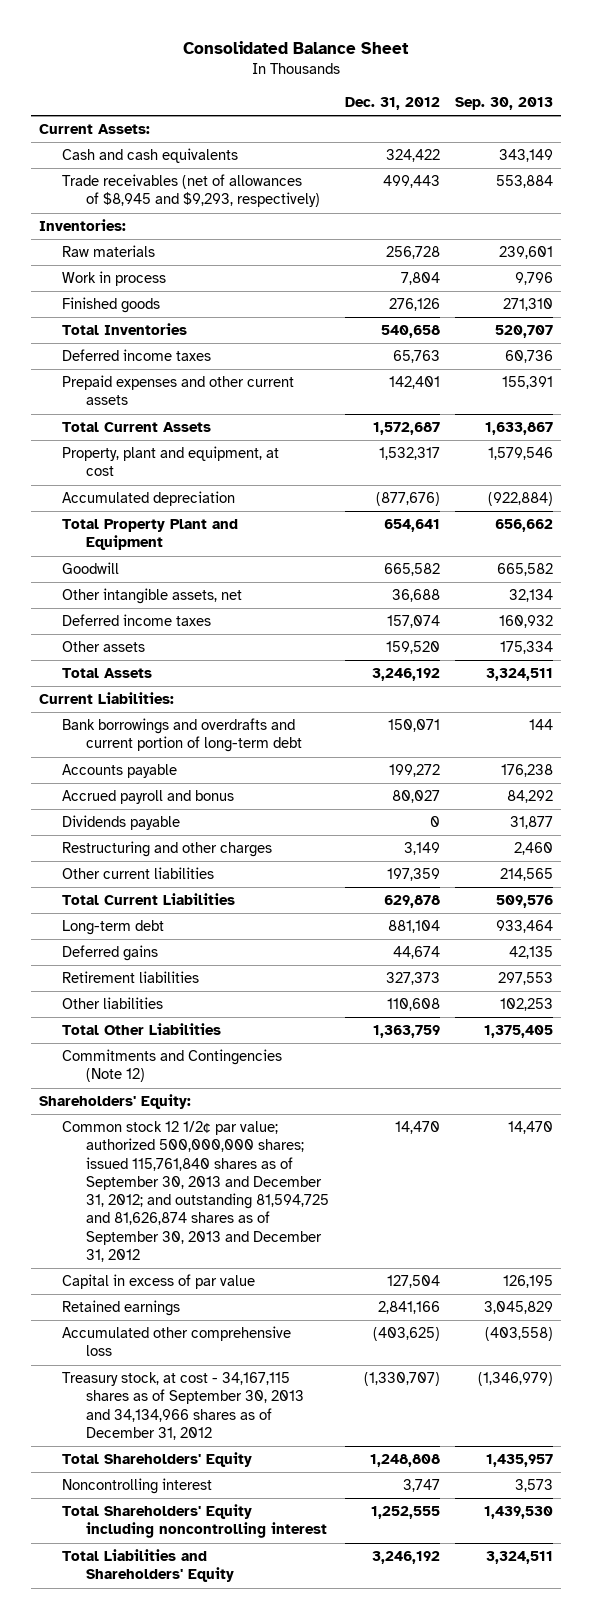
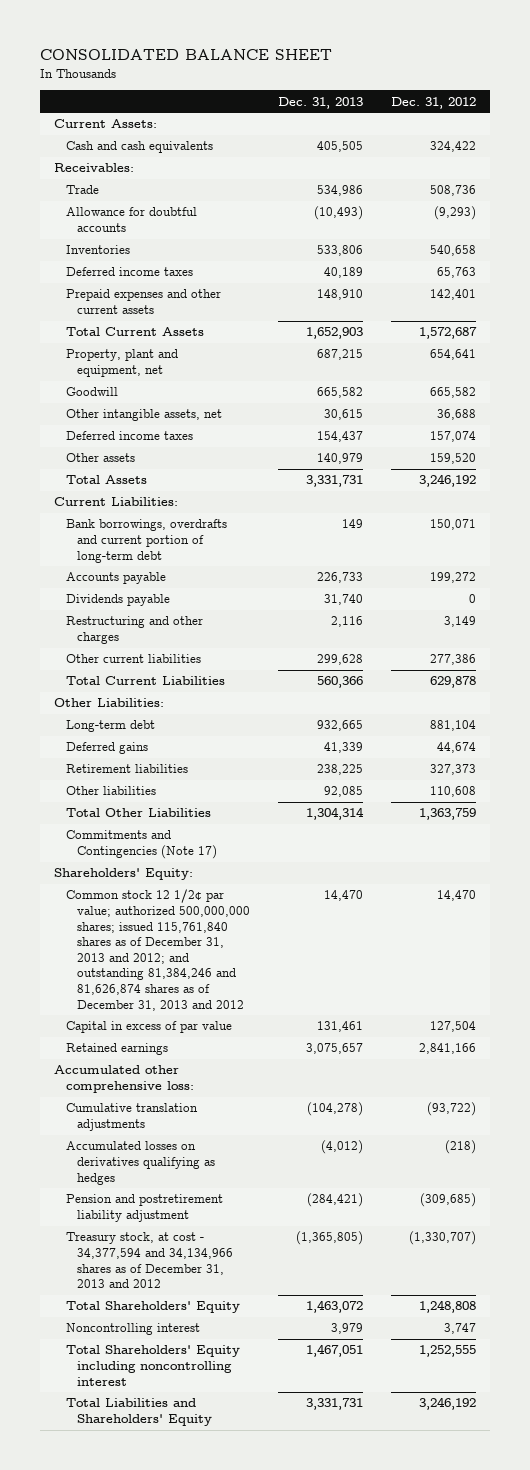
- Consolidated Balance Sheet
+ CONSOLIDATED BALANCE SHEET
- | Dec. 31, 2012 | Sep. 30, 2013
+ | Dec. 31, 2013 | Dec. 31, 2012
- Trade receivables (net of allowances of $8,945 and $9,293, respectively) | 499,443 | 553,884
- Inventories:
- Raw materials | 256,728 | 239,601
- Work in process | 7,804 | 9,796
- Finished goods | 276,126 | 271,310
- Total Inventories | 540,658 | 520,707
+ Receivables:
+ Trade | 534,986 | 508,736
+ Allowance for doubtful accounts | (10,493) | (9,293)
+ Inventories | 533,806 | 540,658
- Property, plant and equipment, at cost | 1,532,317 | 1,579,546
- Accumulated depreciation | (877,676) | (922,884)
- Total Property Plant and Equipment | 654,641 | 656,662
+ Property, plant and equipment, net | 687,215 | 654,641
- Bank borrowings and overdrafts and current portion of long-term debt | 150,071 | 144
+ Bank borrowings, overdrafts and current portion of long-term debt | 149 | 150,071
- Accrued payroll and bonus | 80,027 | 84,292
- Other current liabilities | 197,359 | 214,565
+ Other current liabilities | 299,628 | 277,386
+ Other Liabilities:
- Commitments and Contingencies (Note 12)
+ Commitments and Contingencies (Note 17)
- Common stock 12 1/2¢ par value; authorized 500,000,000 shares; issued 115,761,840 shares as of September 30, 2013 and December 31, 2012; and outstanding 81,594,725 and 81,626,874 shares as of September 30, 2013 and December 31, 2012 | 14,470 | 14,470
+ Common stock 12 1/2¢ par value; authorized 500,000,000 shares; issued 115,761,840 shares as of December 31, 2013 and 2012; and outstanding 81,384,246 and 81,626,874 shares as of December 31, 2013 and 2012 | 14,470 | 14,470
- Accumulated other comprehensive loss | (403,625) | (403,558)
- Treasury stock, at cost - 34,167,115 shares as of September 30, 2013 and 34,134,966 shares as of December 31, 2012 | (1,330,707) | (1,346,979)
+ Accumulated other comprehensive loss:
+ Cumulative translation adjustments | (104,278) | (93,722)
+ Accumulated losses on derivatives qualifying as hedges | (4,012) | (218)
+ Pension and postretirement liability adjustment | (284,421) | (309,685)
+ Treasury stock, at cost - 34,377,594 and 34,134,966 shares as of December 31, 2013 and 2012 | (1,365,805) | (1,330,707)

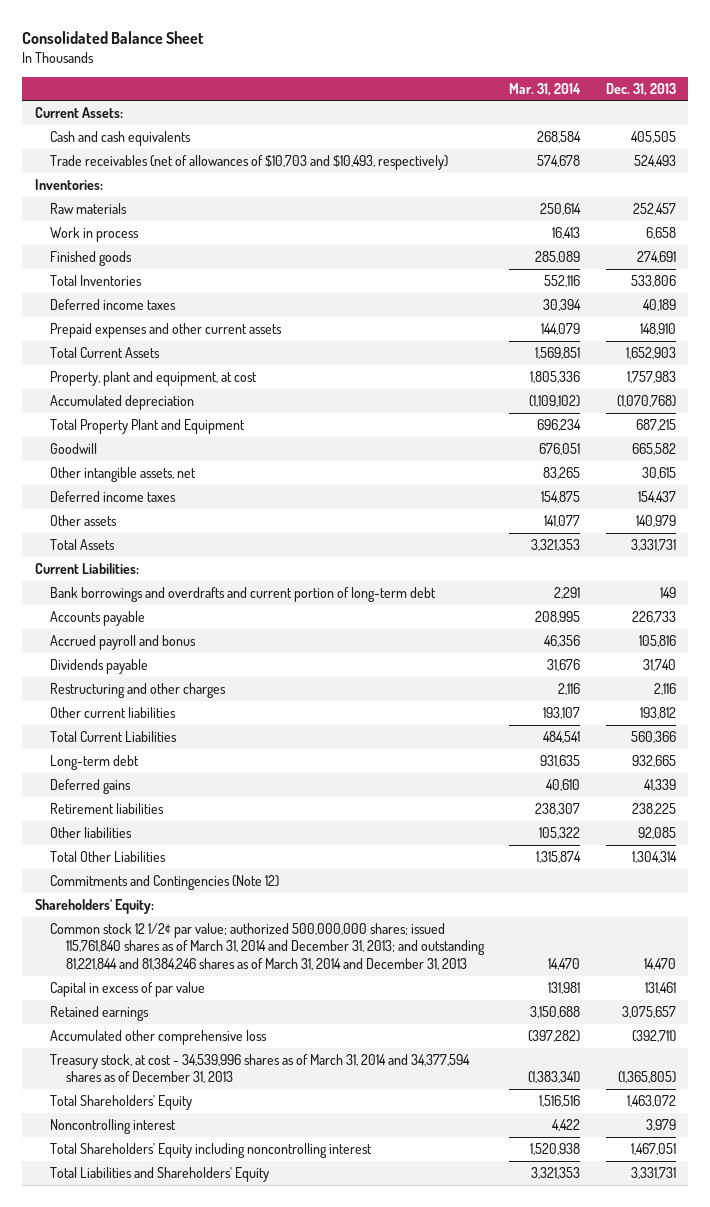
- CONSOLIDATED BALANCE SHEET
+ Consolidated Balance Sheet
- | Dec. 31, 2013 | Dec. 31, 2012
+ | Mar. 31, 2014 | Dec. 31, 2013
- Receivables:
- Trade | 534,986 | 508,736
- Allowance for doubtful accounts | (10,493) | (9,293)
- Inventories | 533,806 | 540,658
+ Trade receivables (net of allowances of $10,703 and $10,493, respectively) | 574,678 | 524,493
+ Inventories:
+ Raw materials | 250,614 | 252,457
+ Work in process | 16,413 | 6,658
+ Finished goods | 285,089 | 274,691
+ Total Inventories | 552,116 | 533,806
- Property, plant and equipment, net | 687,215 | 654,641
+ Property, plant and equipment, at cost | 1,805,336 | 1,757,983
+ Accumulated depreciation | (1,109,102) | (1,070,768)
+ Total Property Plant and Equipment | 696,234 | 687,215
- Bank borrowings, overdrafts and current portion of long-term debt | 149 | 150,071
+ Bank borrowings and overdrafts and current portion of long-term debt | 2,291 | 149
+ Accrued payroll and bonus | 46,356 | 105,816
- Other current liabilities | 299,628 | 277,386
+ Other current liabilities | 193,107 | 193,812
- Other Liabilities:
- Commitments and Contingencies (Note 17)
+ Commitments and Contingencies (Note 12)
- Common stock 12 1/2¢ par value; authorized 500,000,000 shares; issued 115,761,840 shares as of December 31, 2013 and 2012; and outstanding 81,384,246 and 81,626,874 shares as of December 31, 2013 and 2012 | 14,470 | 14,470
+ Common stock 12 1/2¢ par value; authorized 500,000,000 shares; issued 115,761,840 shares as of March 31, 2014 and December 31, 2013; and outstanding 81,221,844 and 81,384,246 shares as of March 31, 2014 and December 31, 2013 | 14,470 | 14,470
- Accumulated other comprehensive loss:
- Cumulative translation adjustments | (104,278) | (93,722)
- Accumulated losses on derivatives qualifying as hedges | (4,012) | (218)
- Pension and postretirement liability adjustment | (284,421) | (309,685)
- Treasury stock, at cost - 34,377,594 and 34,134,966 shares as of December 31, 2013 and 2012 | (1,365,805) | (1,330,707)
+ Accumulated other comprehensive loss | (397,282) | (392,711)
+ Treasury stock, at cost - 34,539,996 shares as of March 31, 2014 and 34,377,594 shares as of December 31, 2013 | (1,383,341) | (1,365,805)

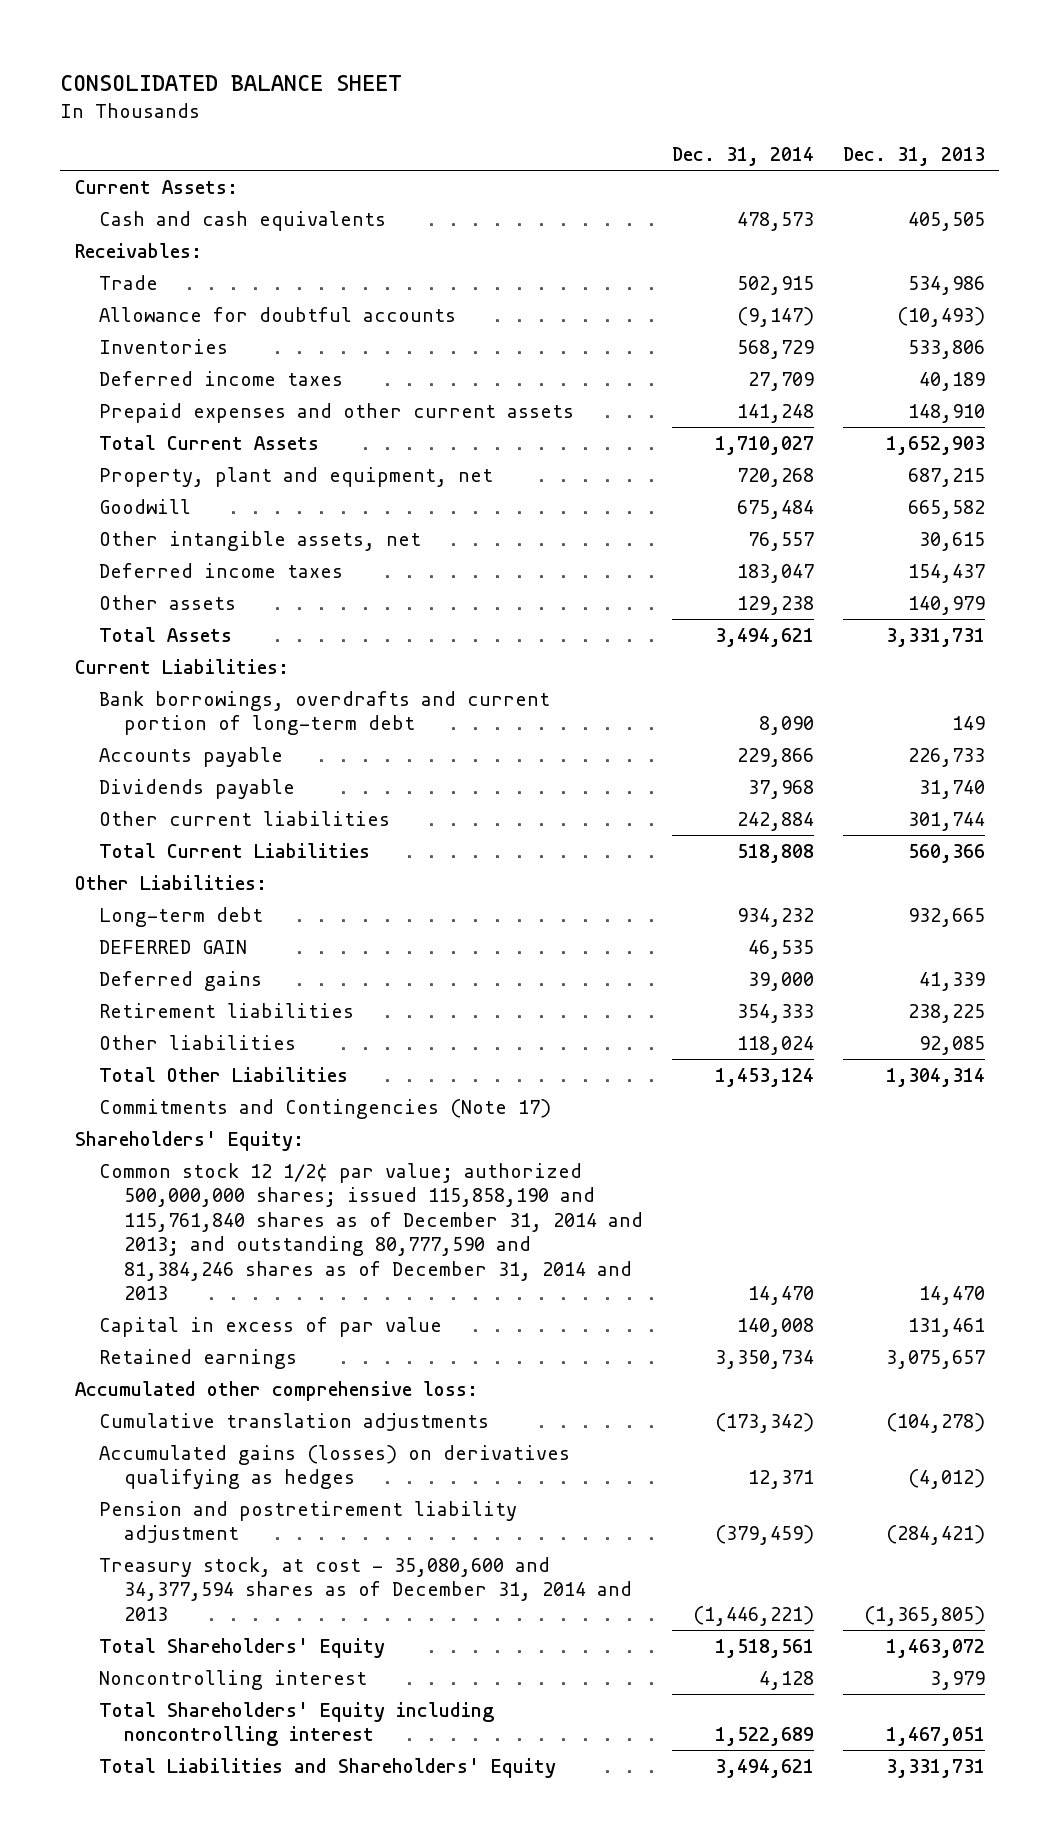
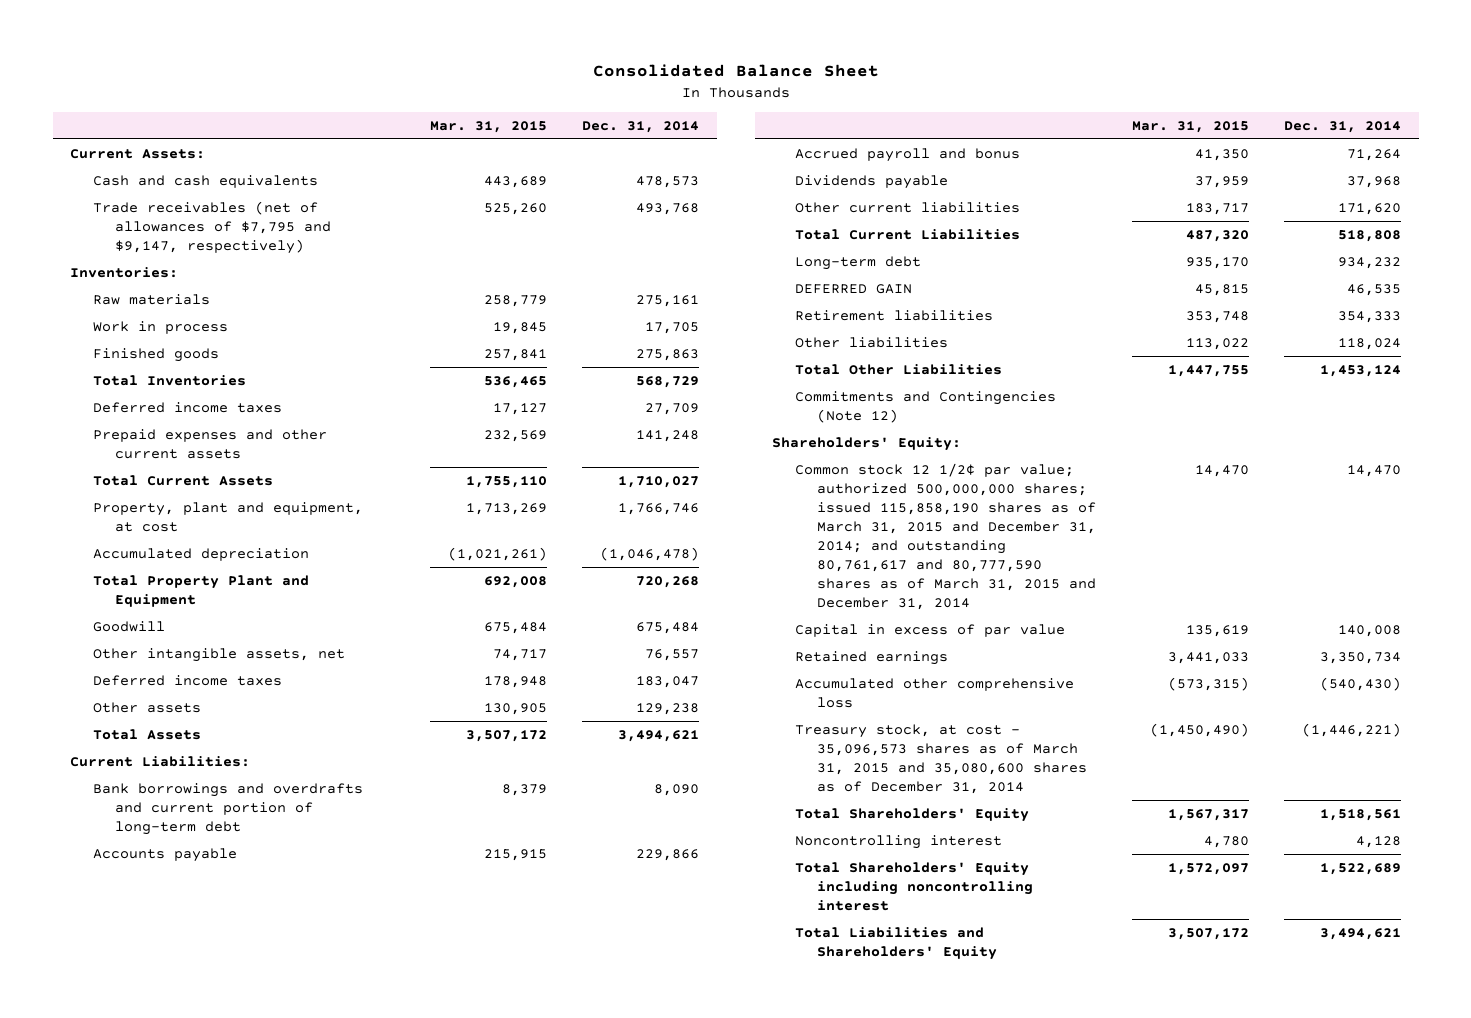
- CONSOLIDATED BALANCE SHEET
+ Consolidated Balance Sheet
- | Dec. 31, 2014 | Dec. 31, 2013
+ | Mar. 31, 2015 | Dec. 31, 2014
- Receivables:
- Trade | 502,915 | 534,986
- Allowance for doubtful accounts | (9,147) | (10,493)
- Inventories | 568,729 | 533,806
+ Trade receivables (net of allowances of $7,795 and $9,147, respectively) | 525,260 | 493,768
+ Inventories:
+ Raw materials | 258,779 | 275,161
+ Work in process | 19,845 | 17,705
+ Finished goods | 257,841 | 275,863
+ Total Inventories | 536,465 | 568,729
- Property, plant and equipment, net | 720,268 | 687,215
+ Property, plant and equipment, at cost | 1,713,269 | 1,766,746
+ Accumulated depreciation | (1,021,261) | (1,046,478)
+ Total Property Plant and Equipment | 692,008 | 720,268
- Bank borrowings, overdrafts and current portion of long-term debt | 8,090 | 149
+ Bank borrowings and overdrafts and current portion of long-term debt | 8,379 | 8,090
+ Accrued payroll and bonus | 41,350 | 71,264
- Other current liabilities | 242,884 | 301,744
+ Other current liabilities | 183,717 | 171,620
- Other Liabilities:
- Deferred gains | 39,000 | 41,339
- Commitments and Contingencies (Note 17)
+ Commitments and Contingencies (Note 12)
- Common stock 12 1/2¢ par value; authorized 500,000,000 shares; issued 115,858,190 and 115,761,840 shares as of December 31, 2014 and 2013; and outstanding 80,777,590 and 81,384,246 shares as of December 31, 2014 and 2013 | 14,470 | 14,470
+ Common stock 12 1/2¢ par value; authorized 500,000,000 shares; issued 115,858,190 shares as of March 31, 2015 and December 31, 2014; and outstanding 80,761,617 and 80,777,590 shares as of March 31, 2015 and December 31, 2014 | 14,470 | 14,470
- Accumulated other comprehensive loss:
- Cumulative translation adjustments | (173,342) | (104,278)
- Accumulated gains (losses) on derivatives qualifying as hedges | 12,371 | (4,012)
- Pension and postretirement liability adjustment | (379,459) | (284,421)
- Treasury stock, at cost - 35,080,600 and 34,377,594 shares as of December 31, 2014 and 2013 | (1,446,221) | (1,365,805)
+ Accumulated other comprehensive loss | (573,315) | (540,430)
+ Treasury stock, at cost - 35,096,573 shares as of March 31, 2015 and 35,080,600 shares as of December 31, 2014 | (1,450,490) | (1,446,221)

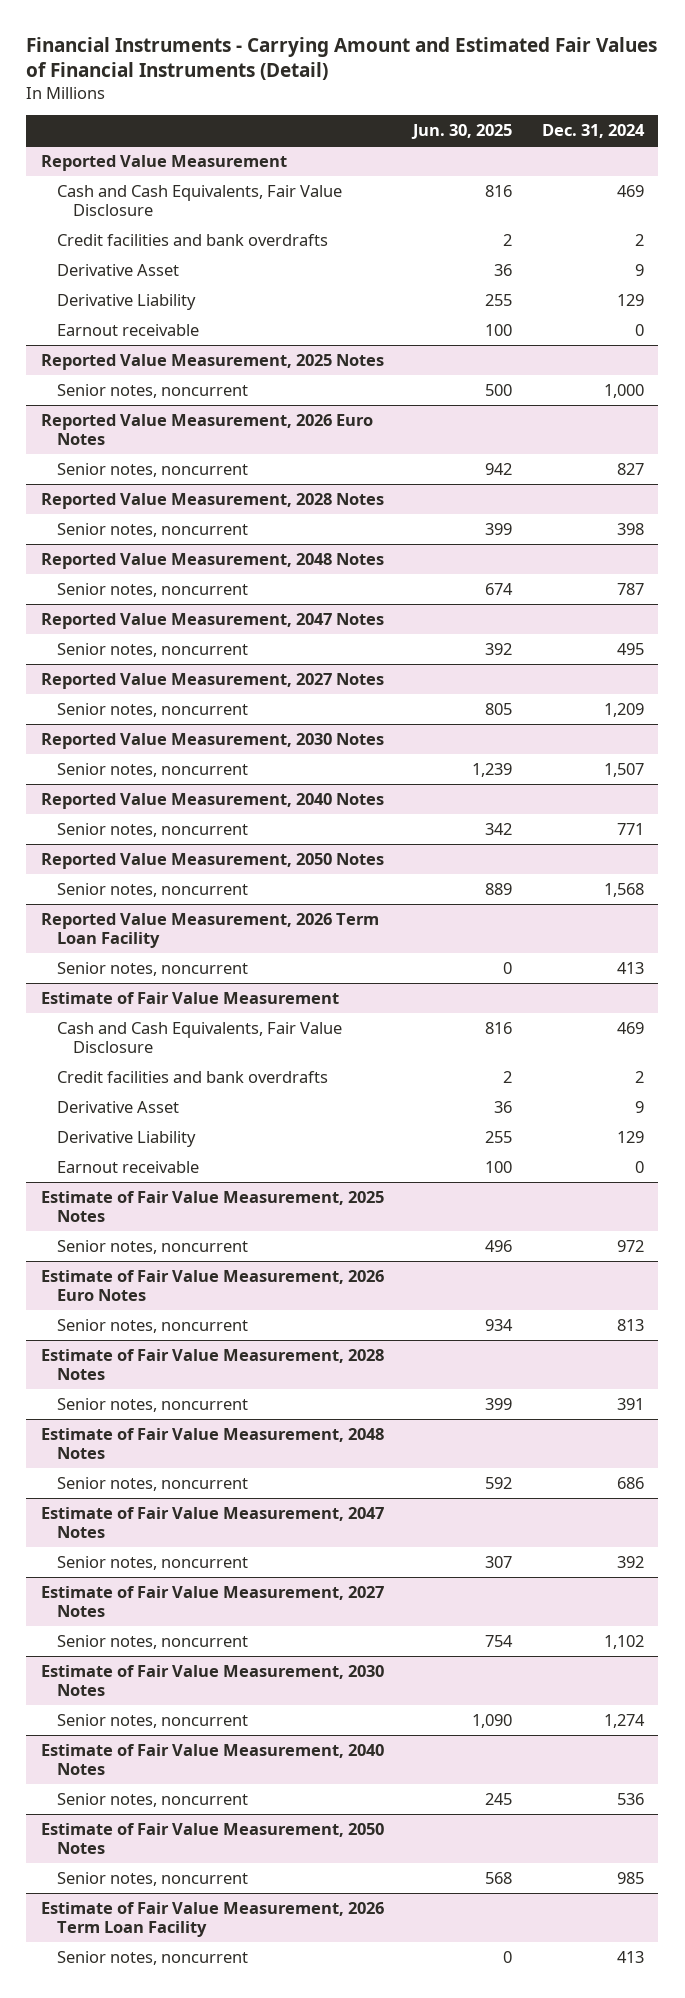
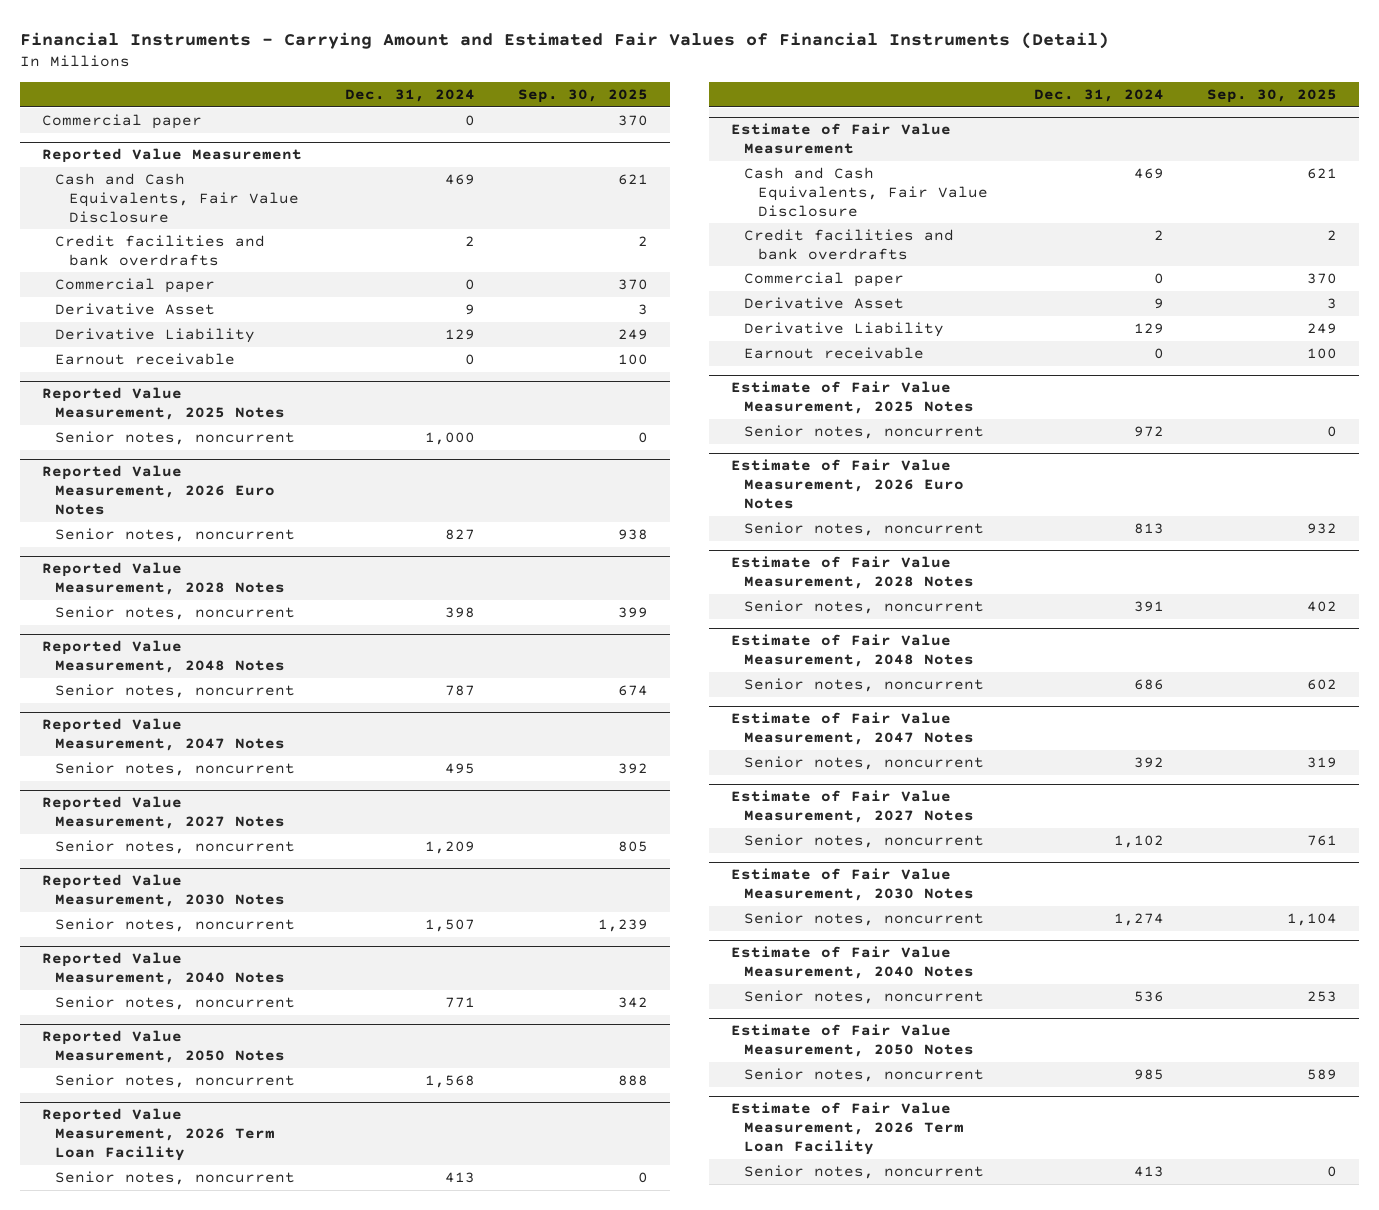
- | Jun. 30, 2025 | Dec. 31, 2024
+ | Dec. 31, 2024 | Sep. 30, 2025
+ Commercial paper | 0 | 370
@ Reported Value Measurement
+ Commercial paper | 0 | 370
@ Estimate of Fair Value Measurement
+ Commercial paper | 0 | 370

